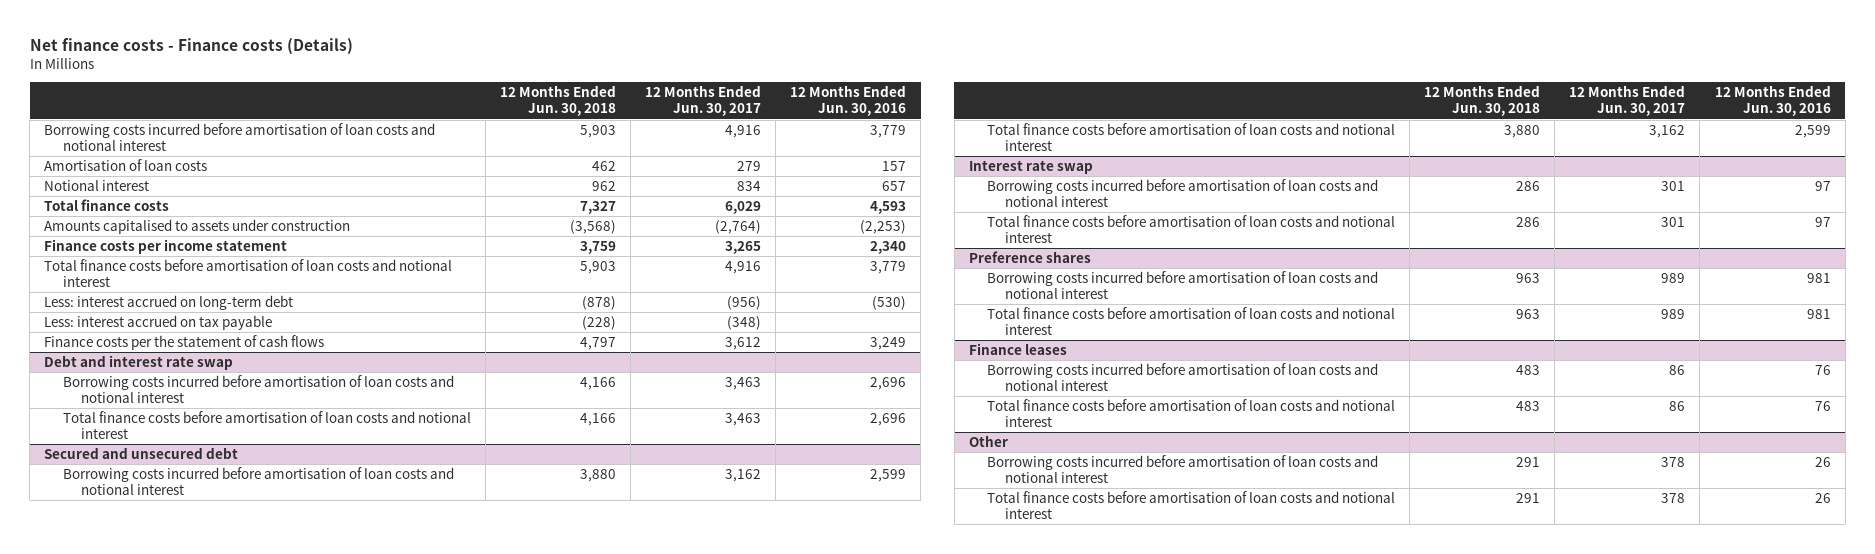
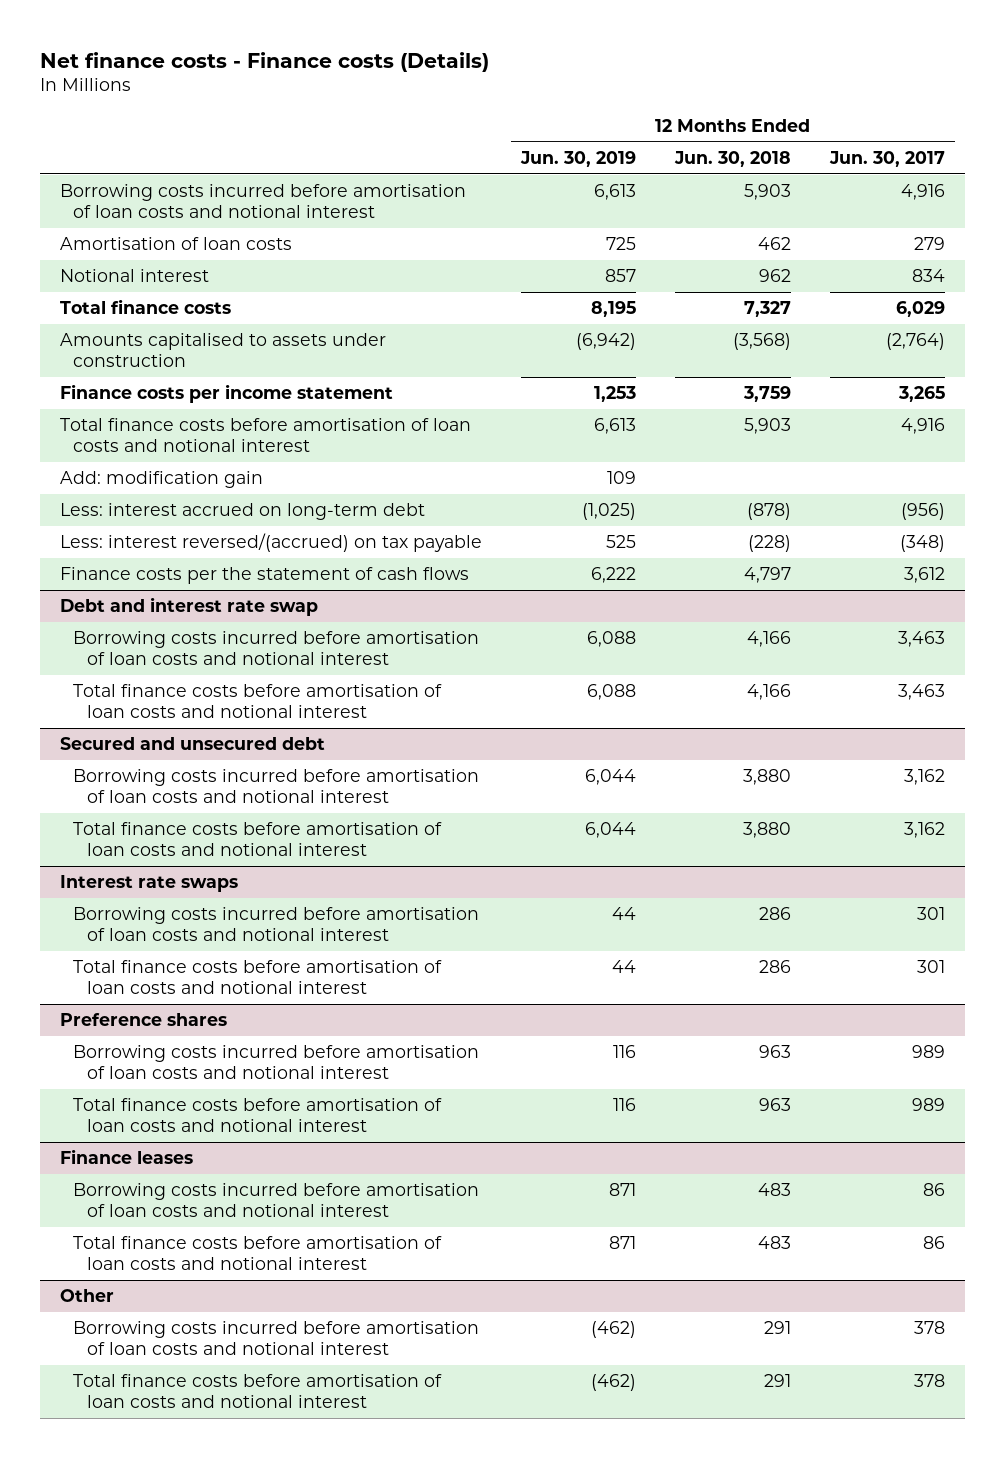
- | 12 Months Ended Jun. 30, 2018 | 12 Months Ended Jun. 30, 2017 | 12 Months Ended Jun. 30, 2016
+ | 12 Months Ended Jun. 30, 2019 | 12 Months Ended Jun. 30, 2018 | 12 Months Ended Jun. 30, 2017
+ Add: modification gain | 109 | |
- Less: interest accrued on tax payable | (228) | (348) |
+ Less: interest reversed/(accrued) on tax payable | 525 | (228) | (348)
- Interest rate swap
+ Interest rate swaps

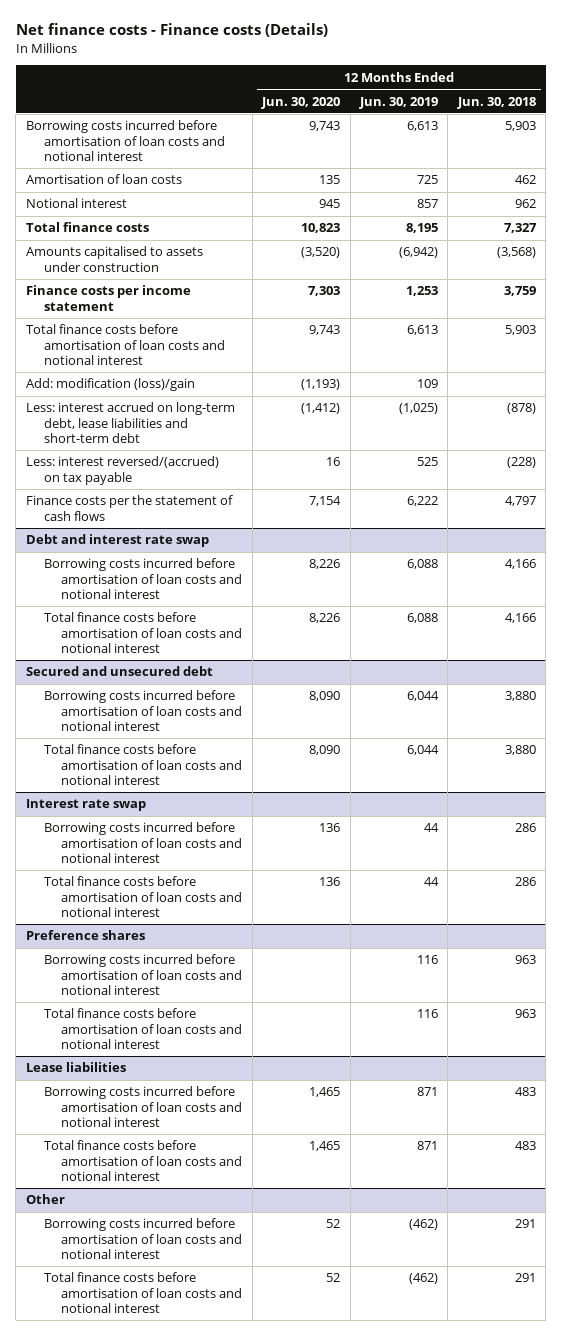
- | 12 Months Ended Jun. 30, 2019 | 12 Months Ended Jun. 30, 2018 | 12 Months Ended Jun. 30, 2017
+ | 12 Months Ended Jun. 30, 2020 | 12 Months Ended Jun. 30, 2019 | 12 Months Ended Jun. 30, 2018
- Add: modification gain | 109 | |
- Less: interest accrued on long-term debt | (1,025) | (878) | (956)
+ Add: modification (loss)/gain | (1,193) | 109 |
+ Less: interest accrued on long-term debt, lease liabilities and short-term debt | (1,412) | (1,025) | (878)
- Interest rate swaps
+ Interest rate swap
- Finance leases
+ Lease liabilities

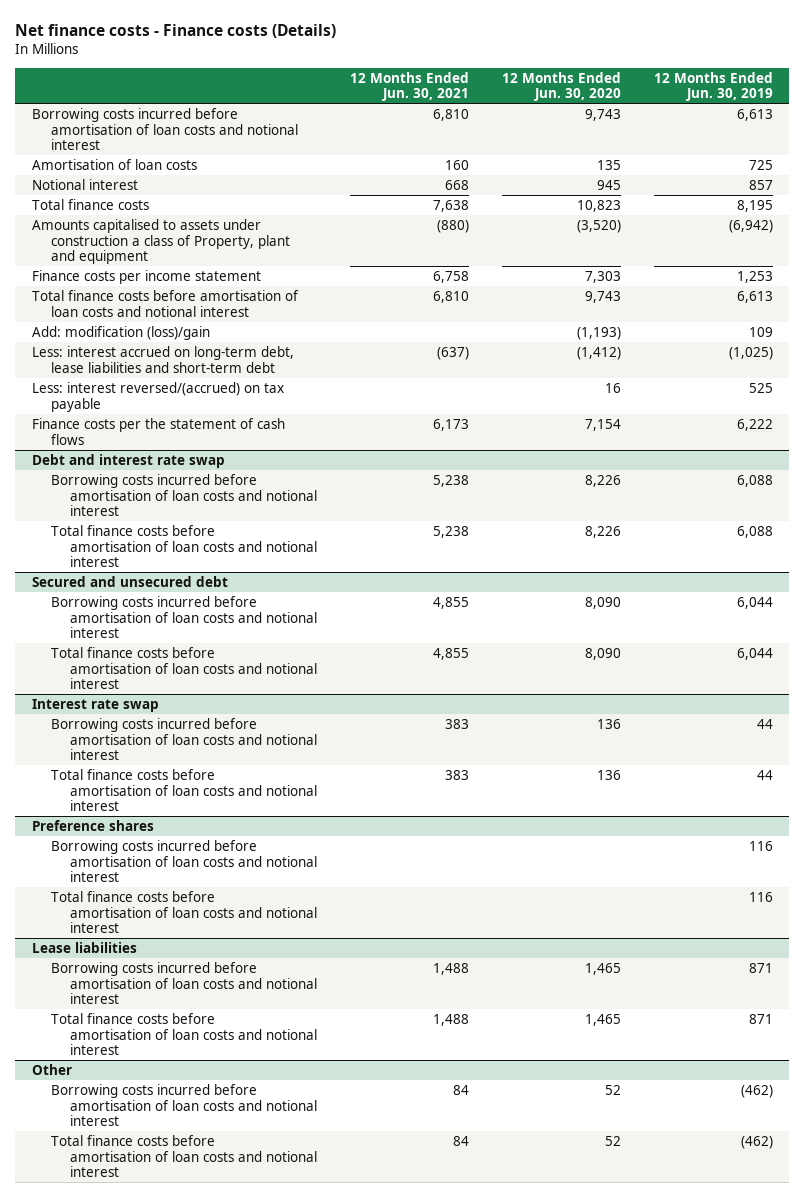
- | 12 Months Ended Jun. 30, 2020 | 12 Months Ended Jun. 30, 2019 | 12 Months Ended Jun. 30, 2018
+ | 12 Months Ended Jun. 30, 2021 | 12 Months Ended Jun. 30, 2020 | 12 Months Ended Jun. 30, 2019
- Amounts capitalised to assets under construction | (3,520) | (6,942) | (3,568)
+ Amounts capitalised to assets under construction a class of Property, plant and equipment | (880) | (3,520) | (6,942)

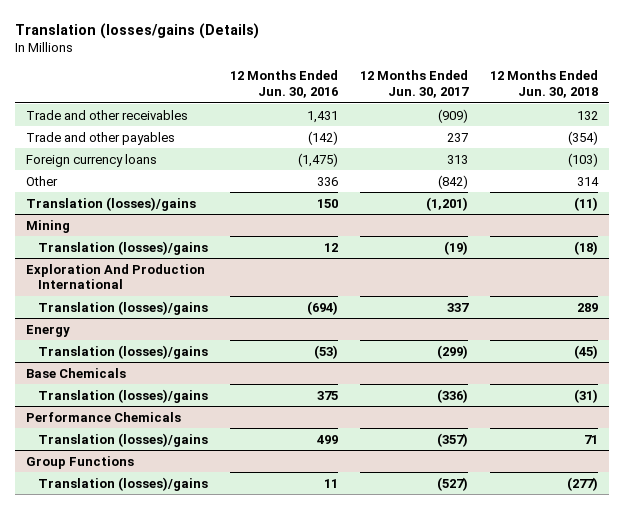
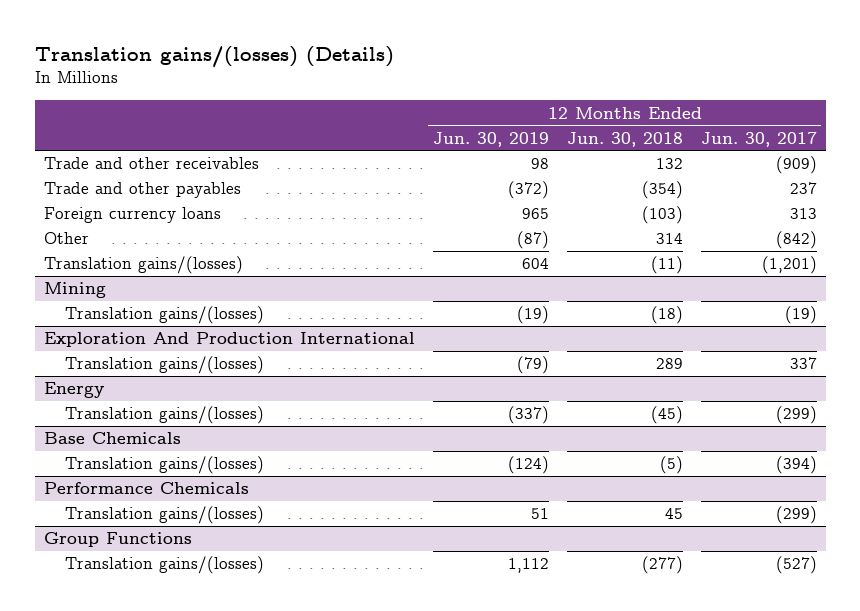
- Translation (losses/gains (Details)
+ Translation gains/(losses) (Details)
- | 12 Months Ended Jun. 30, 2016 | 12 Months Ended Jun. 30, 2017 | 12 Months Ended Jun. 30, 2018
+ | 12 Months Ended Jun. 30, 2019 | 12 Months Ended Jun. 30, 2018 | 12 Months Ended Jun. 30, 2017
- Translation (losses)/gains | 150 | (1,201) | (11)
+ Translation gains/(losses) | 604 | (11) | (1,201)
@ Mining
- Translation (losses)/gains | 12 | (19) | (18)
+ Translation gains/(losses) | (19) | (18) | (19)
@ Exploration And Production International
- Translation (losses)/gains | (694) | 337 | 289
+ Translation gains/(losses) | (79) | 289 | 337
@ Energy
- Translation (losses)/gains | (53) | (299) | (45)
+ Translation gains/(losses) | (337) | (45) | (299)
@ Base Chemicals
- Translation (losses)/gains | 375 | (336) | (31)
+ Translation gains/(losses) | (124) | (5) | (394)
@ Performance Chemicals
- Translation (losses)/gains | 499 | (357) | 71
+ Translation gains/(losses) | 51 | 45 | (299)
@ Group Functions
- Translation (losses)/gains | 11 | (527) | (277)
+ Translation gains/(losses) | 1,112 | (277) | (527)

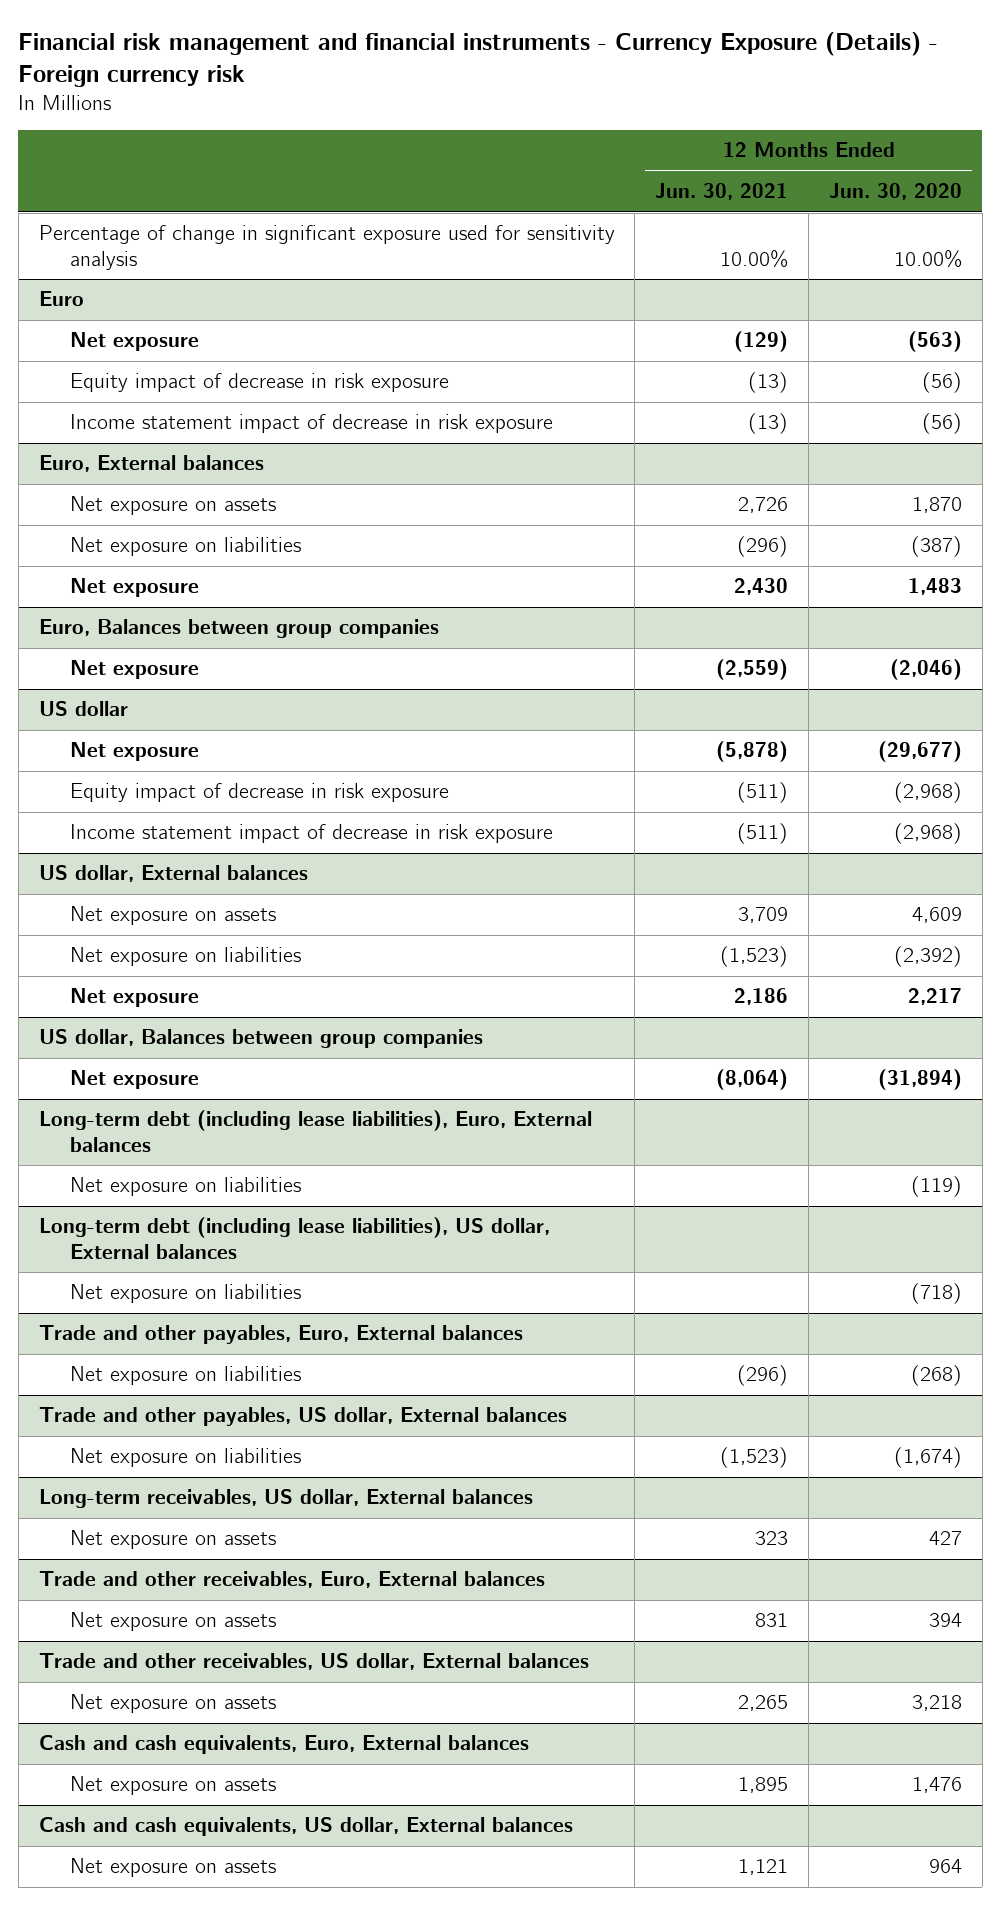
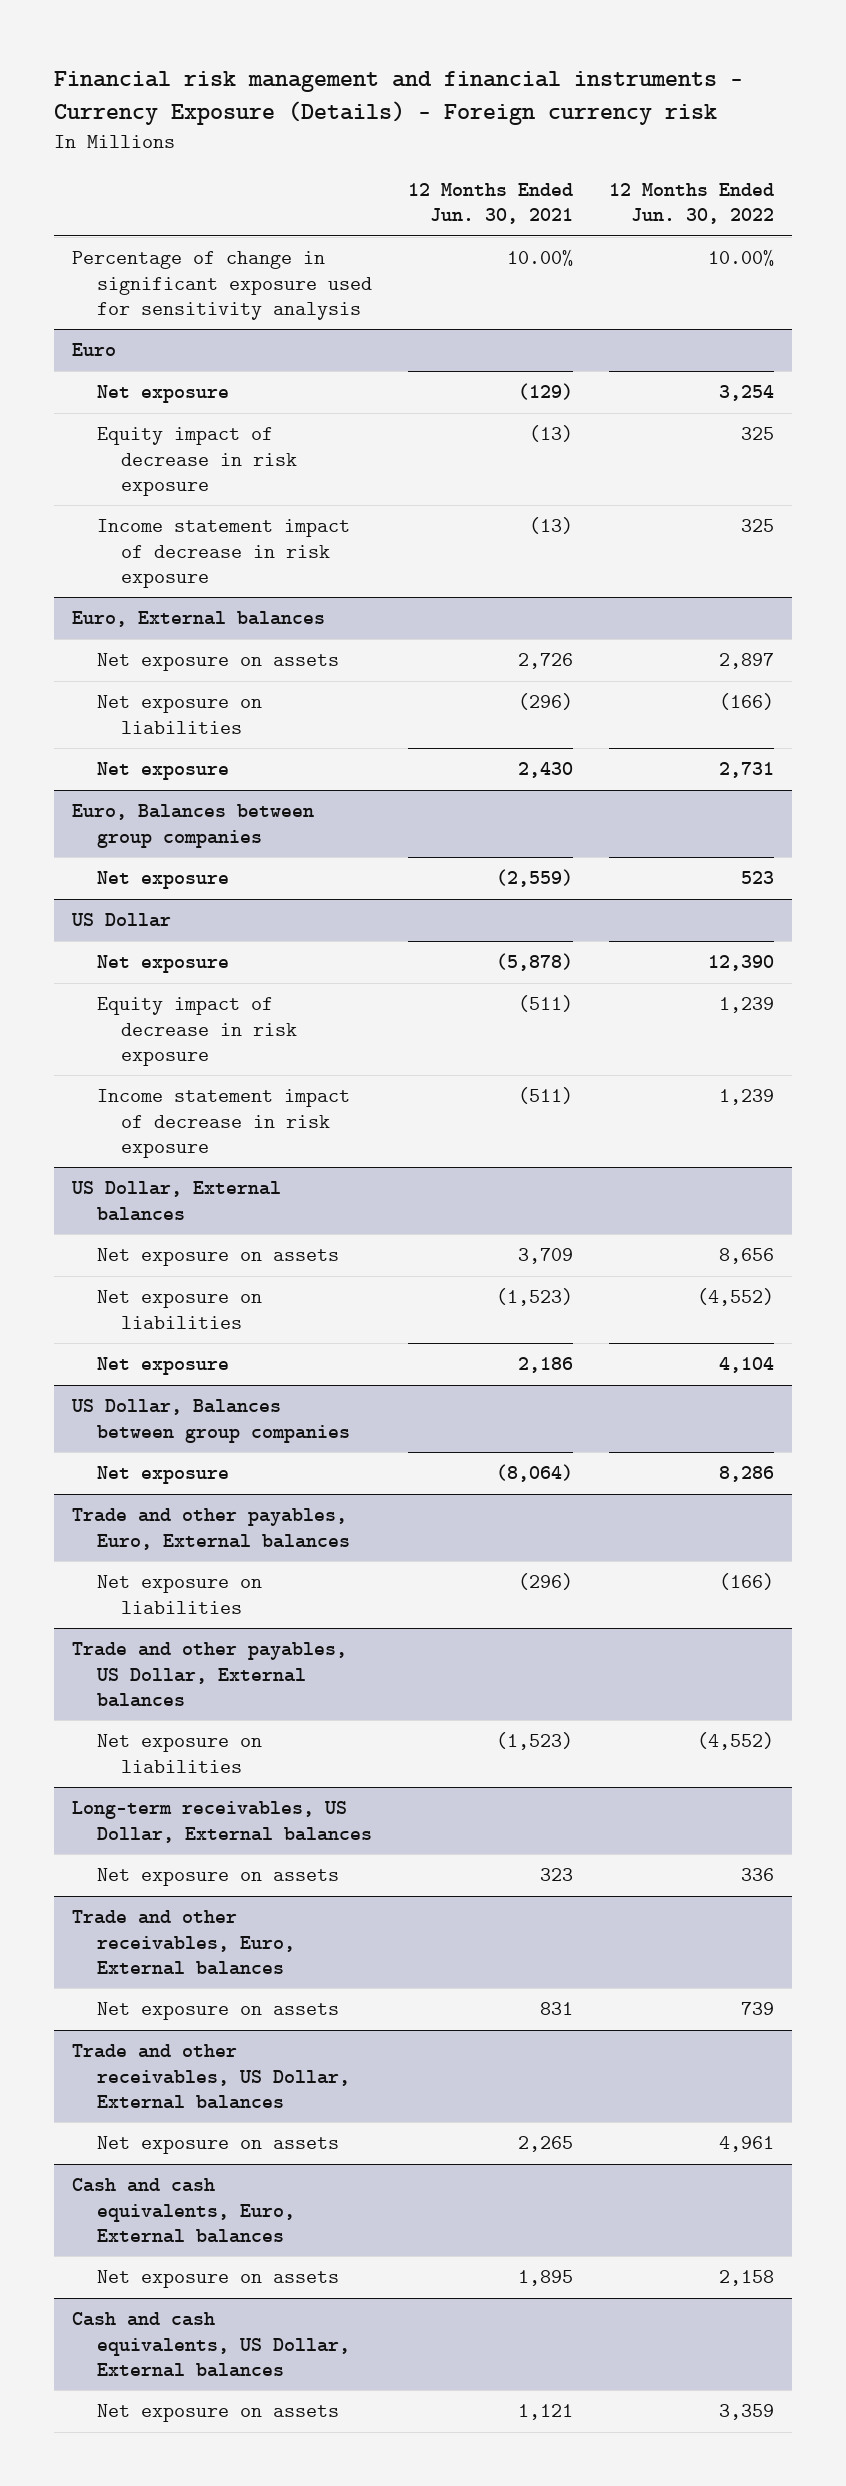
- | 12 Months Ended Jun. 30, 2021 | 12 Months Ended Jun. 30, 2020
+ | 12 Months Ended Jun. 30, 2021 | 12 Months Ended Jun. 30, 2022
- US dollar
+ US Dollar
- US dollar, External balances
+ US Dollar, External balances
- US dollar, Balances between group companies
+ US Dollar, Balances between group companies
- Long-term debt (including lease liabilities), Euro, External balances
- Net exposure on liabilities | | (119)
- Long-term debt (including lease liabilities), US dollar, External balances
- Net exposure on liabilities | | (718)
- Trade and other payables, US dollar, External balances
+ Trade and other payables, US Dollar, External balances
- Long-term receivables, US dollar, External balances
+ Long-term receivables, US Dollar, External balances
- Trade and other receivables, US dollar, External balances
+ Trade and other receivables, US Dollar, External balances
- Cash and cash equivalents, US dollar, External balances
+ Cash and cash equivalents, US Dollar, External balances

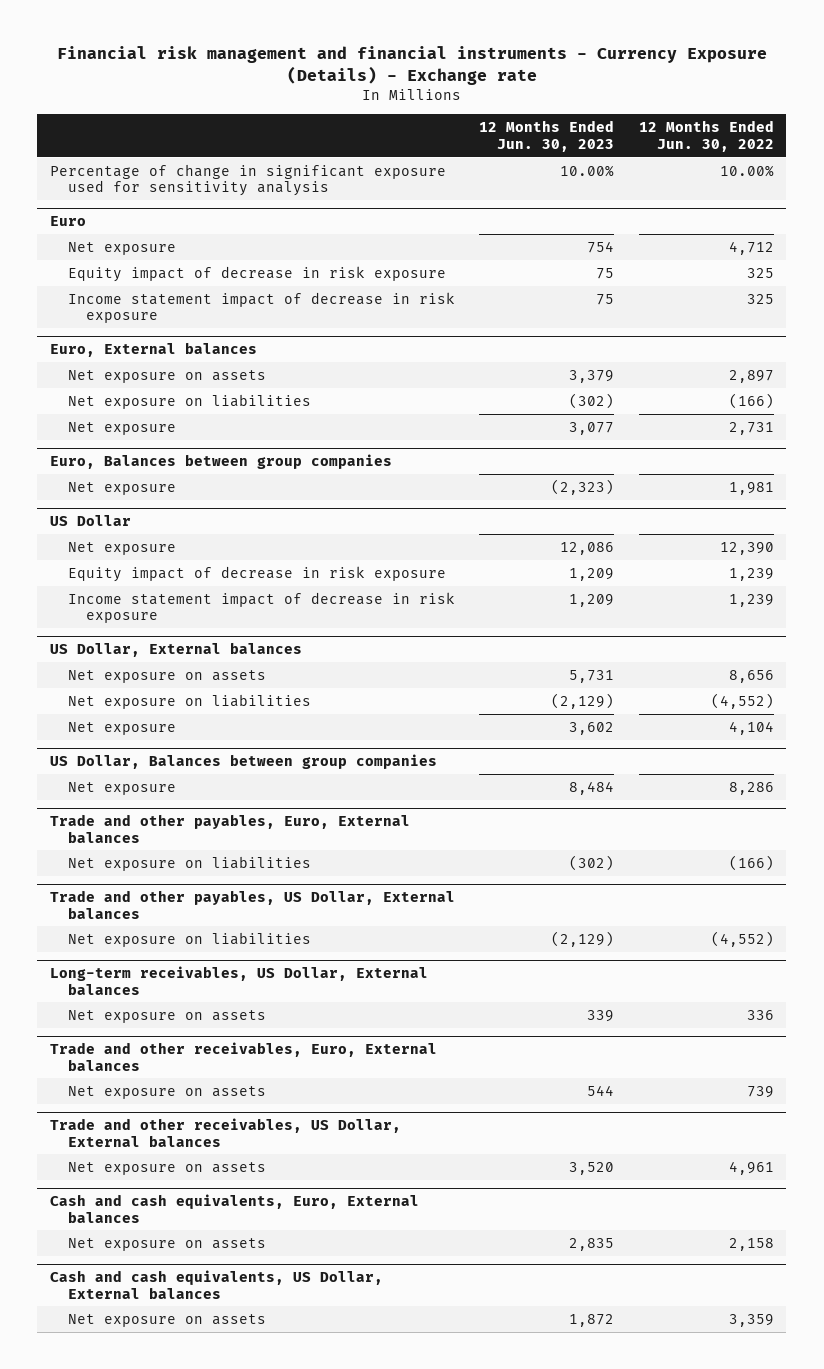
- Financial risk management and financial instruments - Currency Exposure (Details) - Foreign currency risk
+ Financial risk management and financial instruments - Currency Exposure (Details) - Exchange rate
- | 12 Months Ended Jun. 30, 2021 | 12 Months Ended Jun. 30, 2022
+ | 12 Months Ended Jun. 30, 2023 | 12 Months Ended Jun. 30, 2022
@ Euro
- Net exposure | (129) | 3,254
+ Net exposure | 754 | 4,712
@ Euro, Balances between group companies
- Net exposure | (2,559) | 523
+ Net exposure | (2,323) | 1,981

